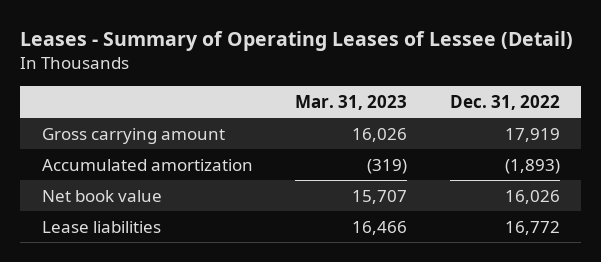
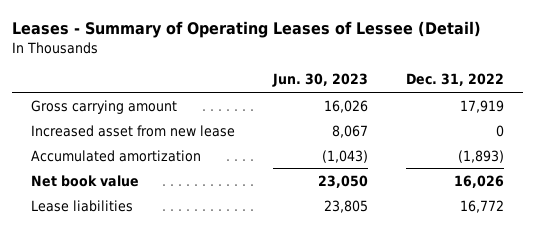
- | Mar. 31, 2023 | Dec. 31, 2022
+ | Jun. 30, 2023 | Dec. 31, 2022
+ Increased asset from new lease | 8,067 | 0

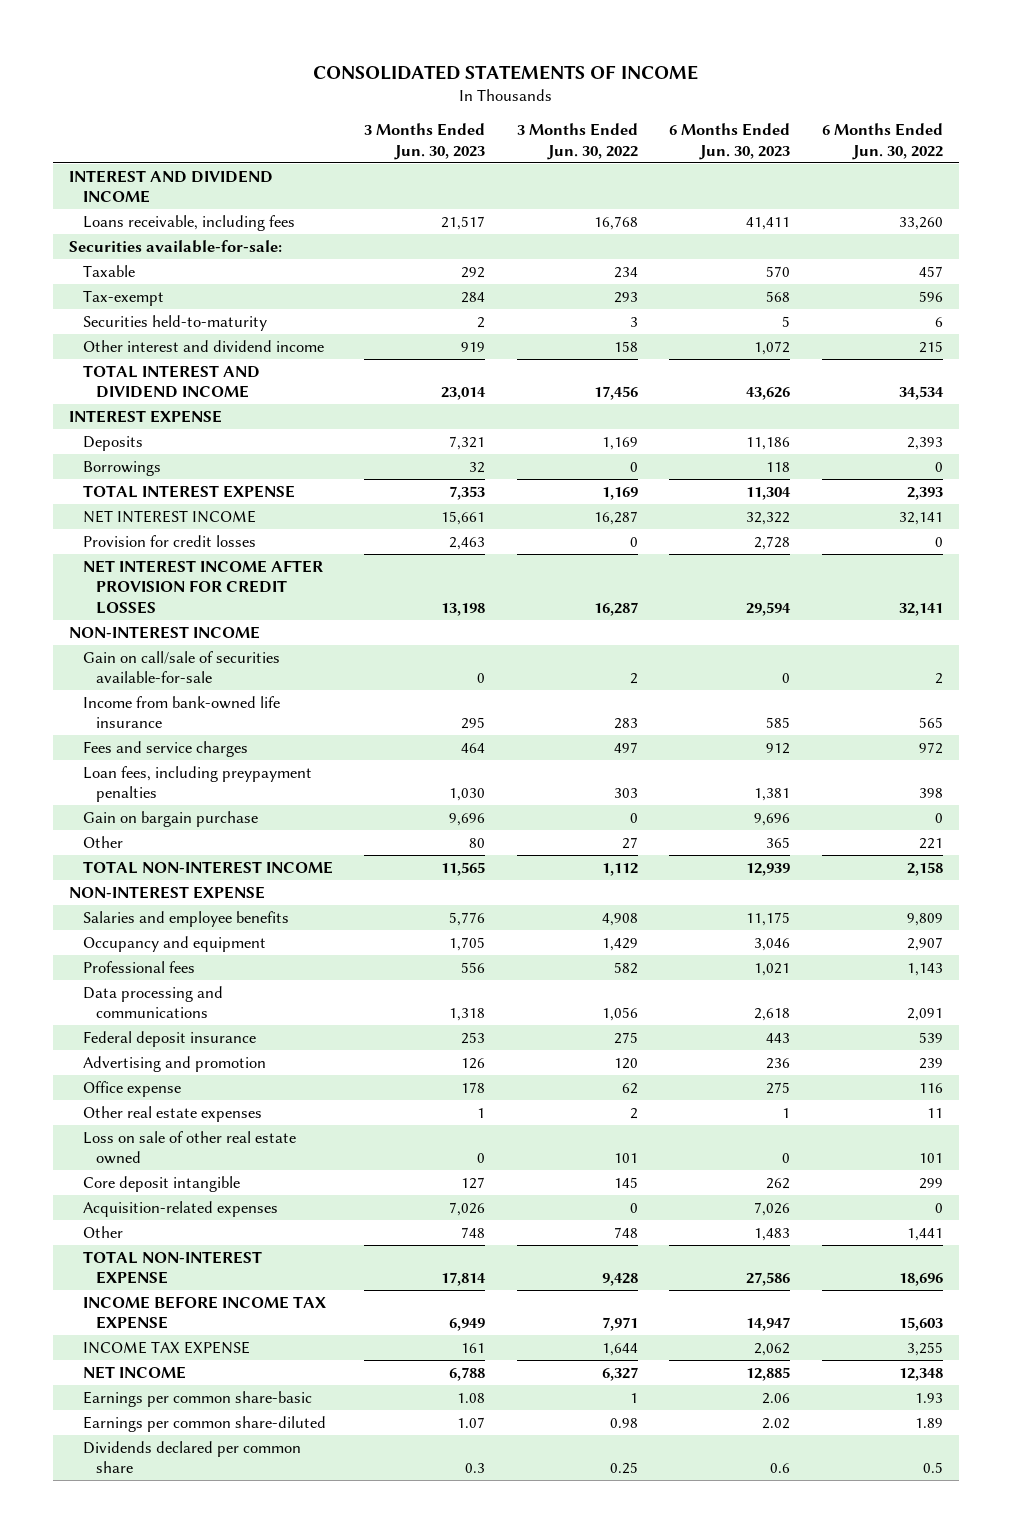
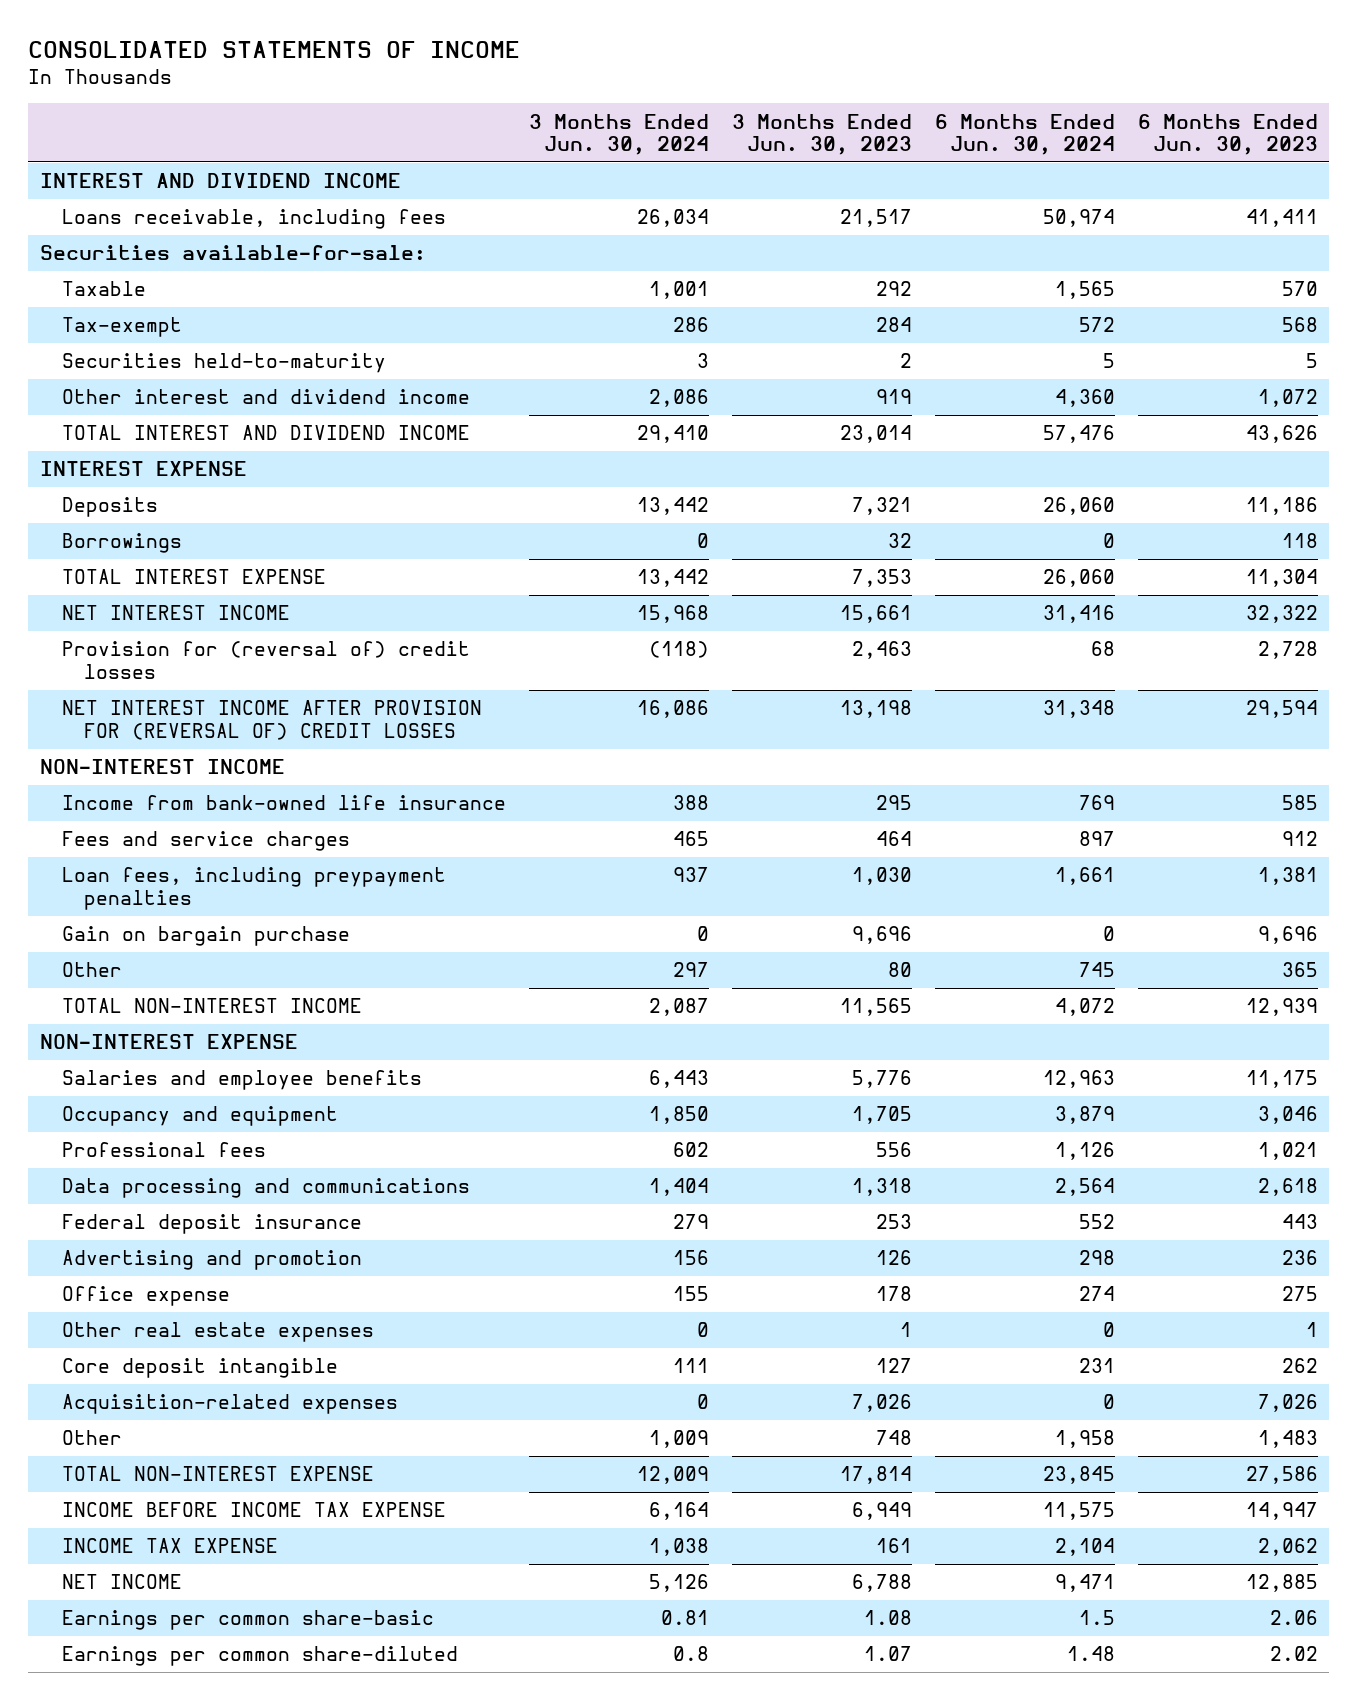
- | 3 Months Ended Jun. 30, 2023 | 3 Months Ended Jun. 30, 2022 | 6 Months Ended Jun. 30, 2023 | 6 Months Ended Jun. 30, 2022
+ | 3 Months Ended Jun. 30, 2024 | 3 Months Ended Jun. 30, 2023 | 6 Months Ended Jun. 30, 2024 | 6 Months Ended Jun. 30, 2023
- Provision for credit losses | 2,463 | 0 | 2,728 | 0
- NET INTEREST INCOME AFTER PROVISION FOR CREDIT LOSSES | 13,198 | 16,287 | 29,594 | 32,141
+ Provision for (reversal of) credit losses | (118) | 2,463 | 68 | 2,728
+ NET INTEREST INCOME AFTER PROVISION FOR (REVERSAL OF) CREDIT LOSSES | 16,086 | 13,198 | 31,348 | 29,594
- Gain on call/sale of securities available-for-sale | 0 | 2 | 0 | 2
- Loss on sale of other real estate owned | 0 | 101 | 0 | 101
- Dividends declared per common share | 0.3 | 0.25 | 0.6 | 0.5

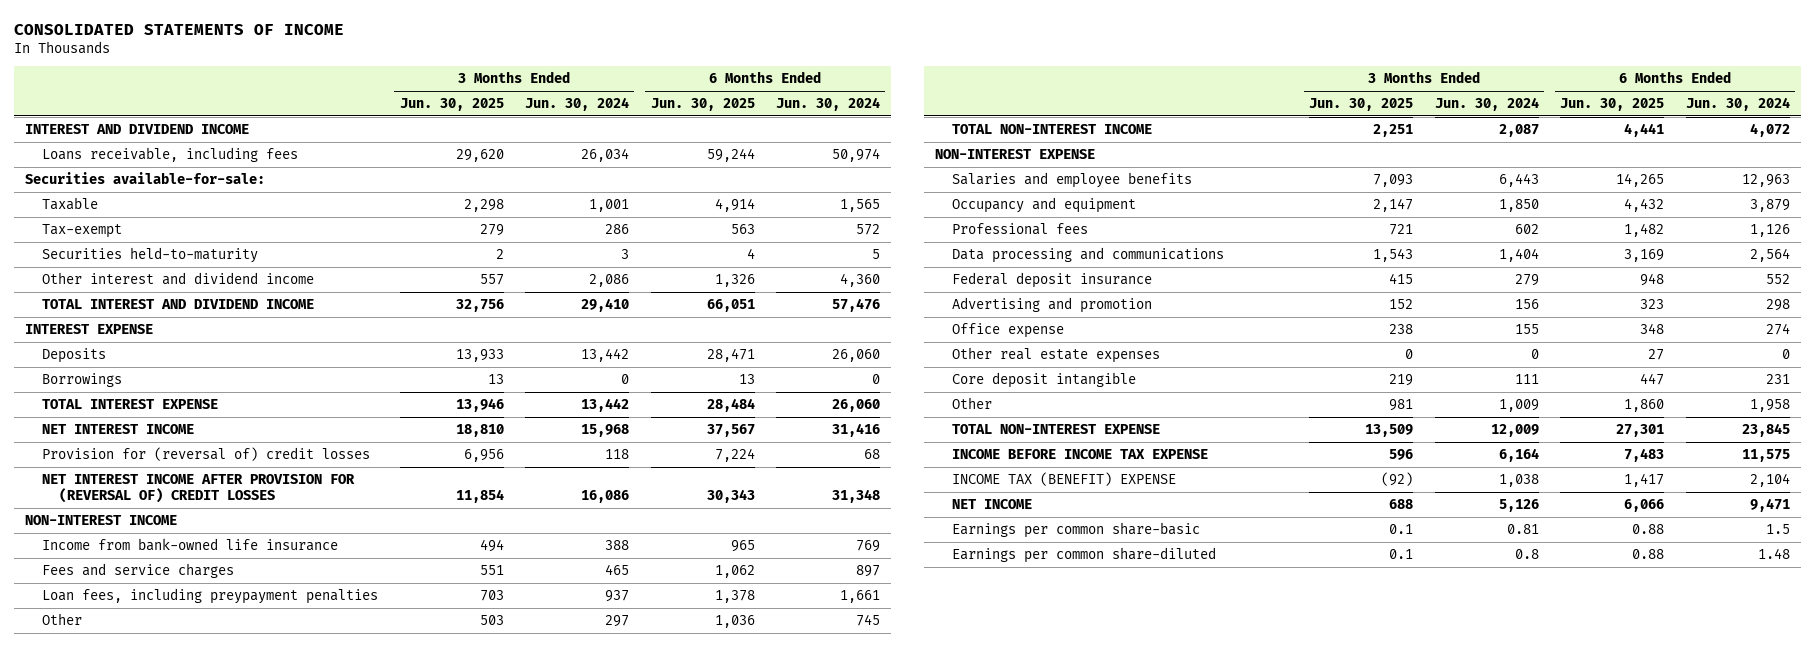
- | 3 Months Ended Jun. 30, 2024 | 3 Months Ended Jun. 30, 2023 | 6 Months Ended Jun. 30, 2024 | 6 Months Ended Jun. 30, 2023
+ | 3 Months Ended Jun. 30, 2025 | 3 Months Ended Jun. 30, 2024 | 6 Months Ended Jun. 30, 2025 | 6 Months Ended Jun. 30, 2024
- Provision for (reversal of) credit losses | (118) | 2,463 | 68 | 2,728
+ Provision for (reversal of) credit losses | 6,956 | 118 | 7,224 | 68
- Gain on bargain purchase | 0 | 9,696 | 0 | 9,696
- Acquisition-related expenses | 0 | 7,026 | 0 | 7,026
- INCOME TAX EXPENSE | 1,038 | 161 | 2,104 | 2,062
+ INCOME TAX (BENEFIT) EXPENSE | (92) | 1,038 | 1,417 | 2,104

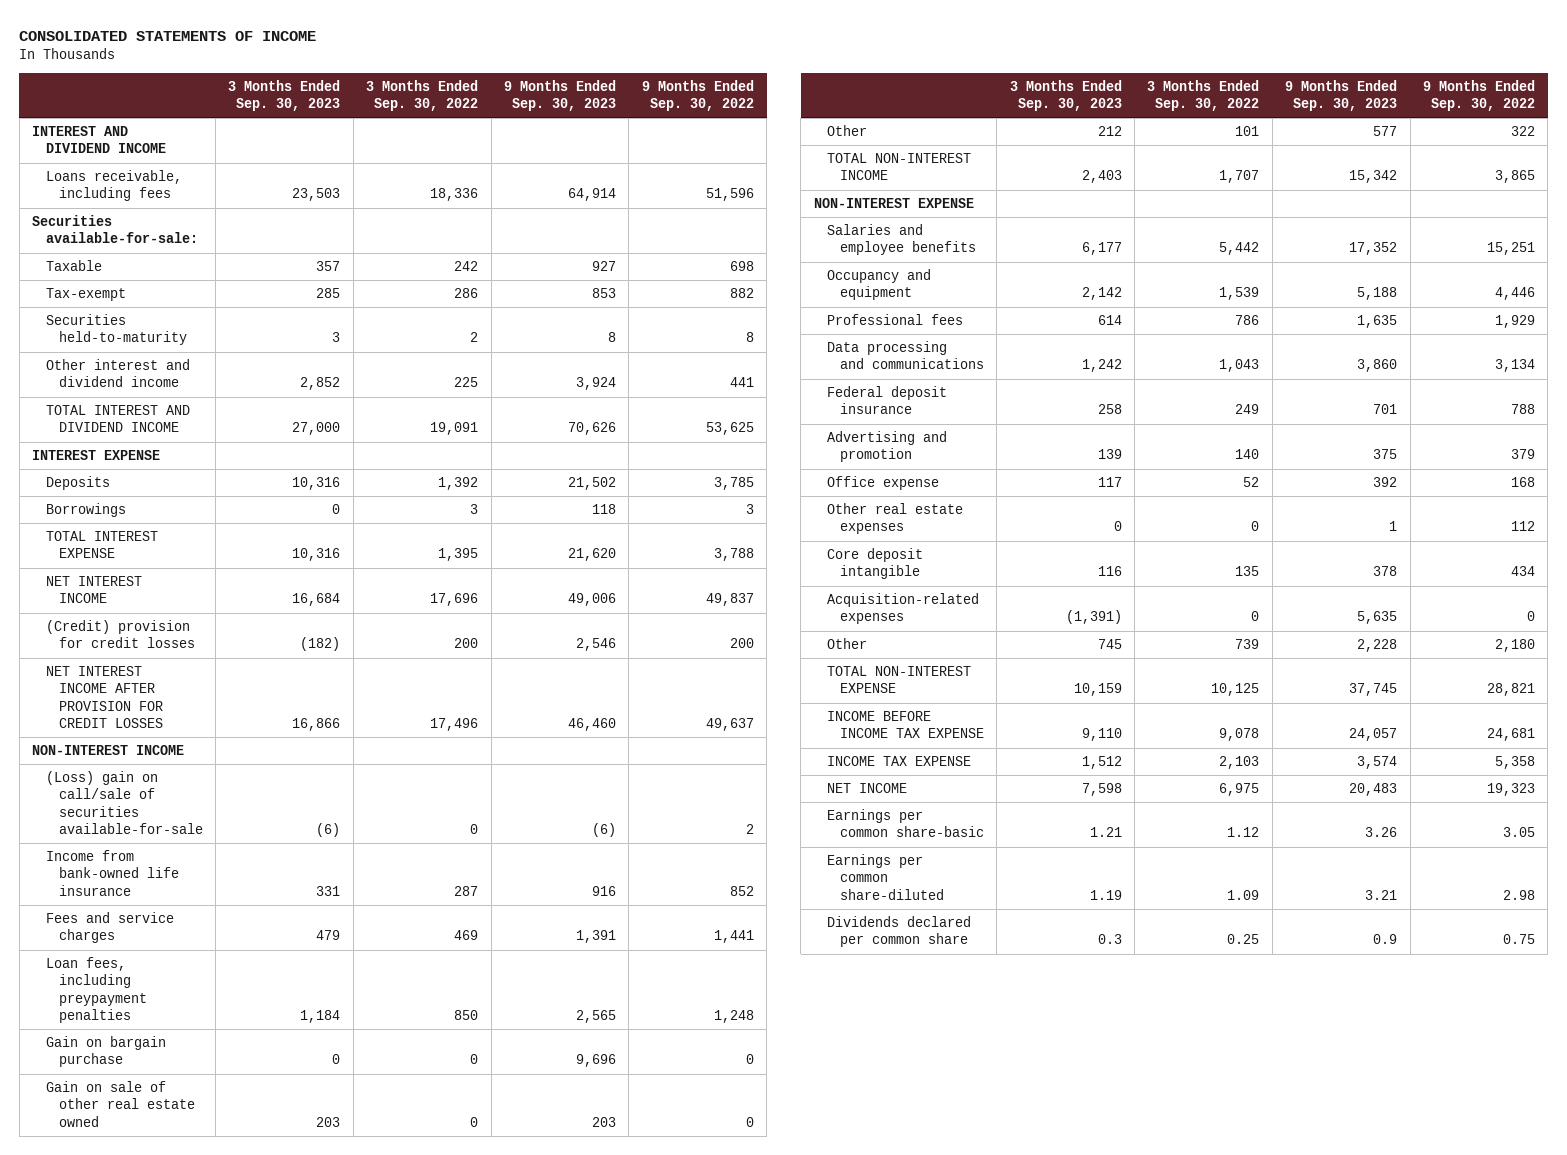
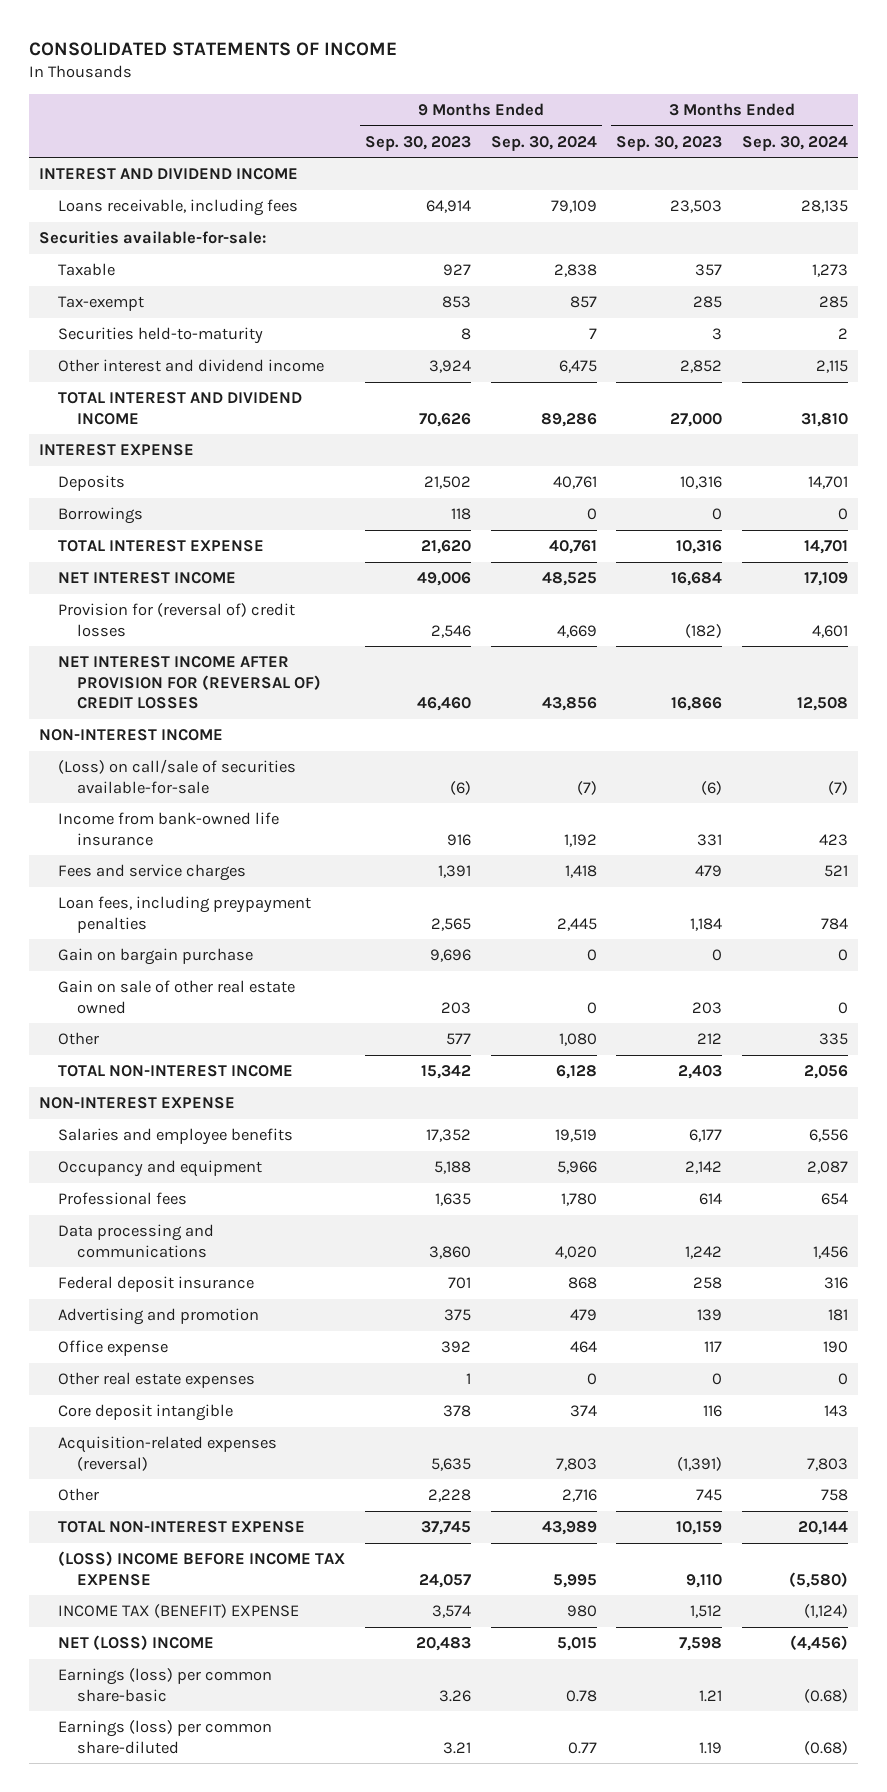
- | 3 Months Ended Sep. 30, 2023 | 3 Months Ended Sep. 30, 2022 | 9 Months Ended Sep. 30, 2023 | 9 Months Ended Sep. 30, 2022
+ | 9 Months Ended Sep. 30, 2023 | 9 Months Ended Sep. 30, 2024 | 3 Months Ended Sep. 30, 2023 | 3 Months Ended Sep. 30, 2024
- (Credit) provision for credit losses | (182) | 200 | 2,546 | 200
- NET INTEREST INCOME AFTER PROVISION FOR CREDIT LOSSES | 16,866 | 17,496 | 46,460 | 49,637
+ Provision for (reversal of) credit losses | 2,546 | 4,669 | (182) | 4,601
+ NET INTEREST INCOME AFTER PROVISION FOR (REVERSAL OF) CREDIT LOSSES | 46,460 | 43,856 | 16,866 | 12,508
- (Loss) gain on call/sale of securities available-for-sale | (6) | 0 | (6) | 2
+ (Loss) on call/sale of securities available-for-sale | (6) | (7) | (6) | (7)
- Acquisition-related expenses | (1,391) | 0 | 5,635 | 0
+ Acquisition-related expenses (reversal) | 5,635 | 7,803 | (1,391) | 7,803
- INCOME BEFORE INCOME TAX EXPENSE | 9,110 | 9,078 | 24,057 | 24,681
- INCOME TAX EXPENSE | 1,512 | 2,103 | 3,574 | 5,358
- NET INCOME | 7,598 | 6,975 | 20,483 | 19,323
- Earnings per common share-basic | 1.21 | 1.12 | 3.26 | 3.05
- Earnings per common share-diluted | 1.19 | 1.09 | 3.21 | 2.98
- Dividends declared per common share | 0.3 | 0.25 | 0.9 | 0.75
+ (LOSS) INCOME BEFORE INCOME TAX EXPENSE | 24,057 | 5,995 | 9,110 | (5,580)
+ INCOME TAX (BENEFIT) EXPENSE | 3,574 | 980 | 1,512 | (1,124)
+ NET (LOSS) INCOME | 20,483 | 5,015 | 7,598 | (4,456)
+ Earnings (loss) per common share-basic | 3.26 | 0.78 | 1.21 | (0.68)
+ Earnings (loss) per common share-diluted | 3.21 | 0.77 | 1.19 | (0.68)

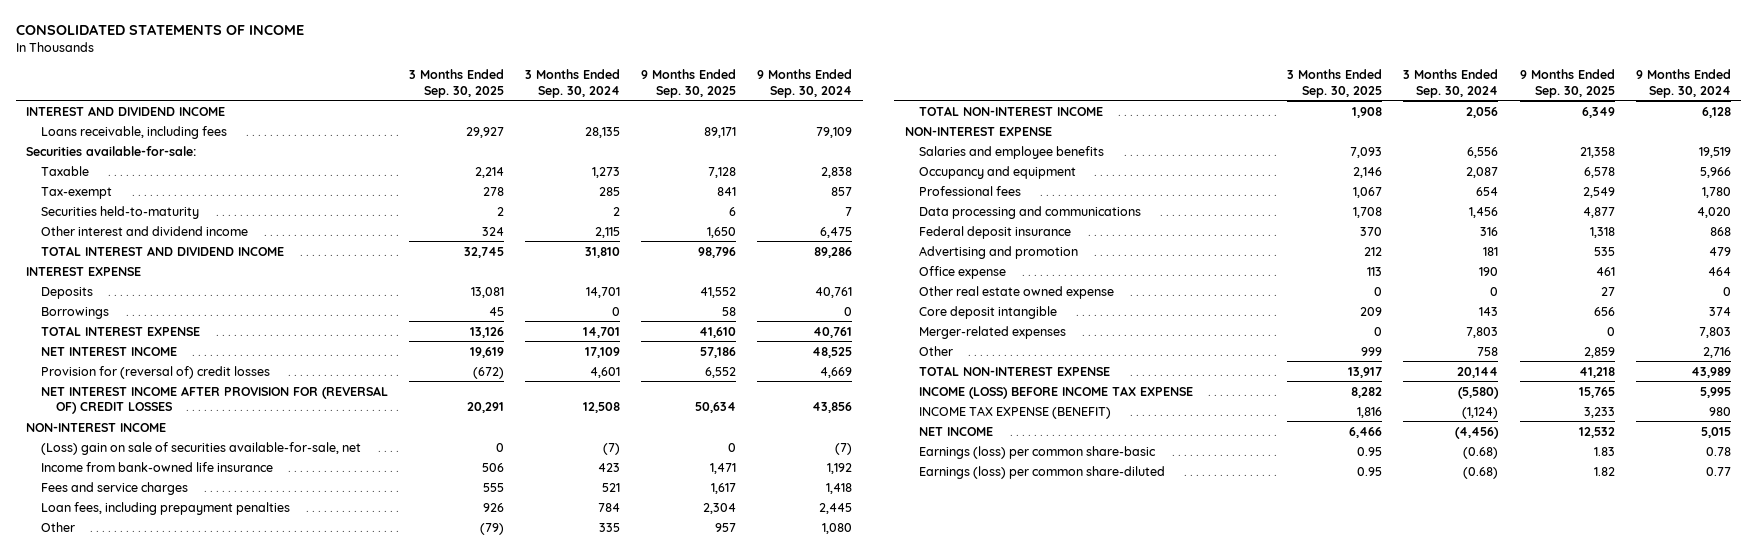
- | 9 Months Ended Sep. 30, 2023 | 9 Months Ended Sep. 30, 2024 | 3 Months Ended Sep. 30, 2023 | 3 Months Ended Sep. 30, 2024
+ | 3 Months Ended Sep. 30, 2025 | 3 Months Ended Sep. 30, 2024 | 9 Months Ended Sep. 30, 2025 | 9 Months Ended Sep. 30, 2024
- (Loss) on call/sale of securities available-for-sale | (6) | (7) | (6) | (7)
+ (Loss) gain on sale of securities available-for-sale, net | 0 | (7) | 0 | (7)
- Loan fees, including preypayment penalties | 2,565 | 2,445 | 1,184 | 784
- Gain on bargain purchase | 9,696 | 0 | 0 | 0
- Gain on sale of other real estate owned | 203 | 0 | 203 | 0
+ Loan fees, including prepayment penalties | 926 | 784 | 2,304 | 2,445
- Other real estate expenses | 1 | 0 | 0 | 0
+ Other real estate owned expense | 0 | 0 | 27 | 0
- Acquisition-related expenses (reversal) | 5,635 | 7,803 | (1,391) | 7,803
+ Merger-related expenses | 0 | 7,803 | 0 | 7,803
- (LOSS) INCOME BEFORE INCOME TAX EXPENSE | 24,057 | 5,995 | 9,110 | (5,580)
- INCOME TAX (BENEFIT) EXPENSE | 3,574 | 980 | 1,512 | (1,124)
- NET (LOSS) INCOME | 20,483 | 5,015 | 7,598 | (4,456)
+ INCOME (LOSS) BEFORE INCOME TAX EXPENSE | 8,282 | (5,580) | 15,765 | 5,995
+ INCOME TAX EXPENSE (BENEFIT) | 1,816 | (1,124) | 3,233 | 980
+ NET INCOME | 6,466 | (4,456) | 12,532 | 5,015

